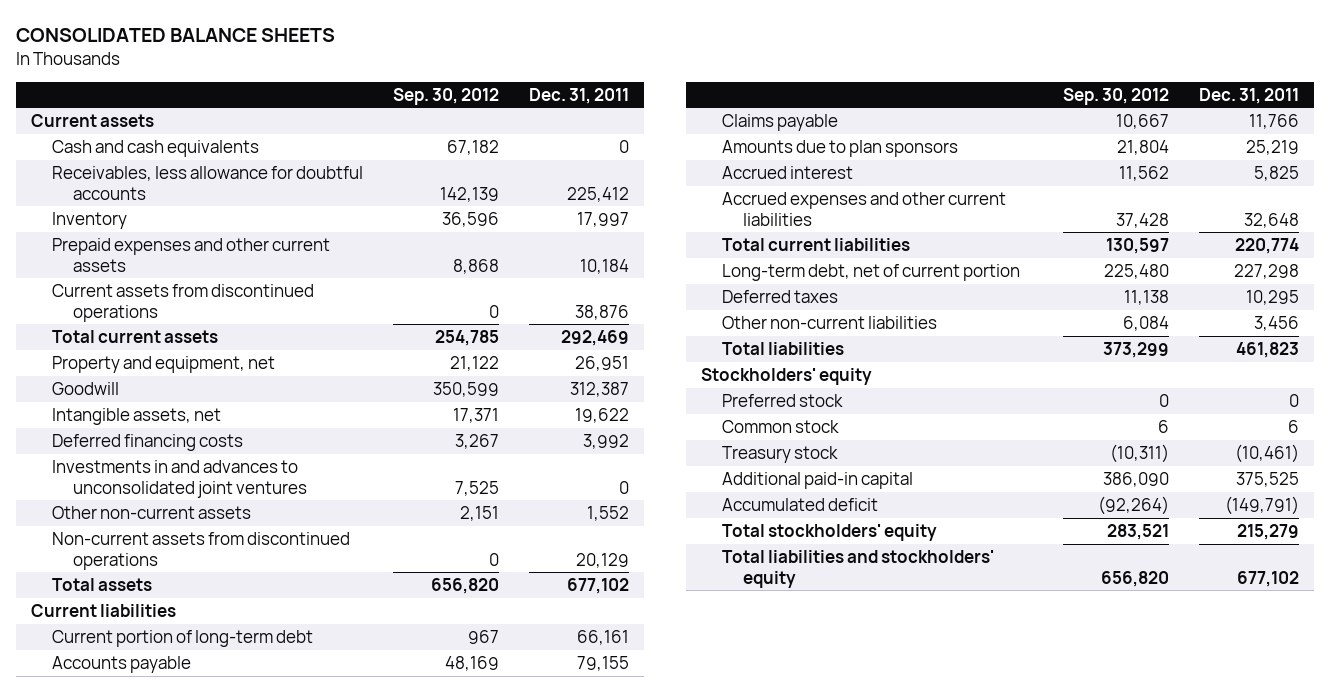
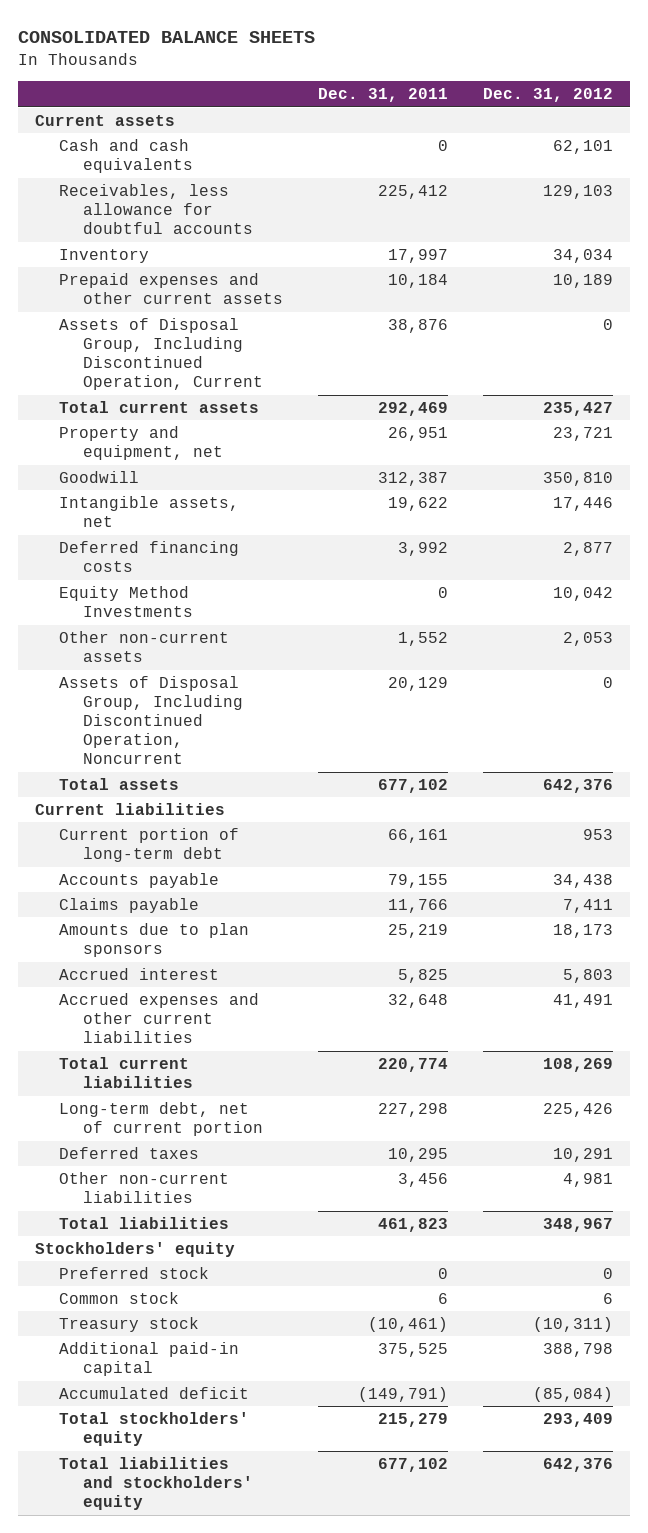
- | Sep. 30, 2012 | Dec. 31, 2011
+ | Dec. 31, 2011 | Dec. 31, 2012
- Current assets from discontinued operations | 0 | 38,876
+ Assets of Disposal Group, Including Discontinued Operation, Current | 38,876 | 0
- Investments in and advances to unconsolidated joint ventures | 7,525 | 0
+ Equity Method Investments | 0 | 10,042
- Non-current assets from discontinued operations | 0 | 20,129
+ Assets of Disposal Group, Including Discontinued Operation, Noncurrent | 20,129 | 0

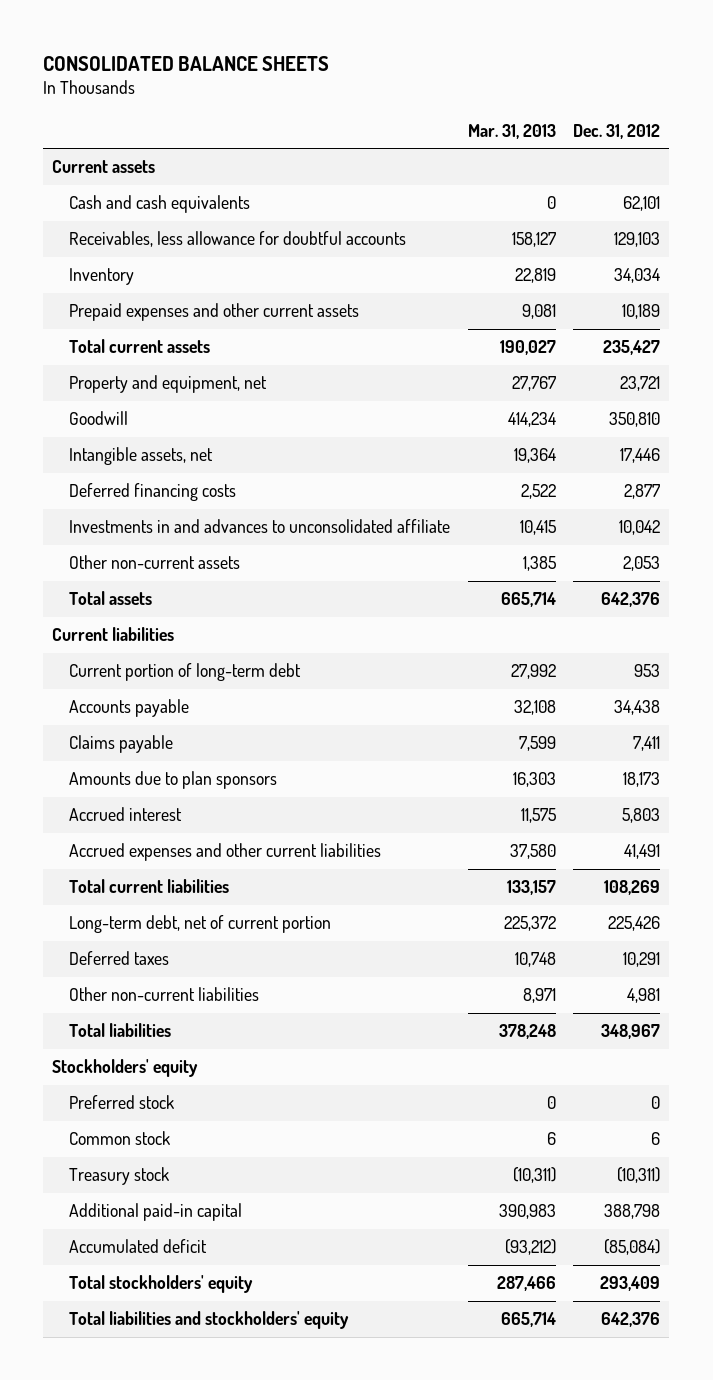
- | Dec. 31, 2011 | Dec. 31, 2012
+ | Mar. 31, 2013 | Dec. 31, 2012
- Assets of Disposal Group, Including Discontinued Operation, Current | 38,876 | 0
- Equity Method Investments | 0 | 10,042
+ Investments in and advances to unconsolidated affiliate | 10,415 | 10,042
- Assets of Disposal Group, Including Discontinued Operation, Noncurrent | 20,129 | 0

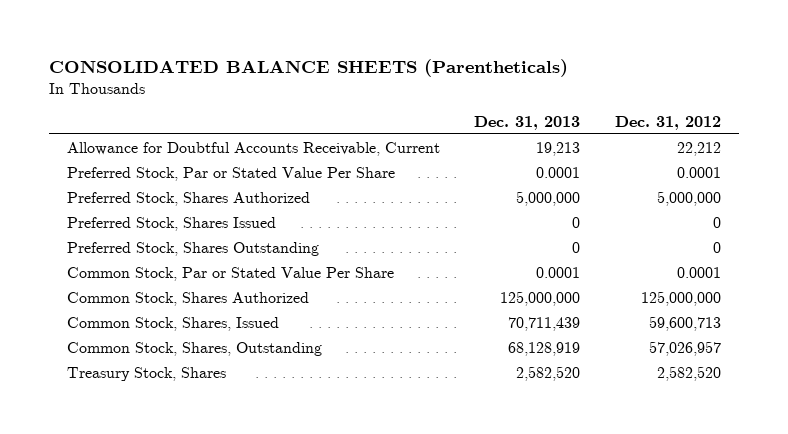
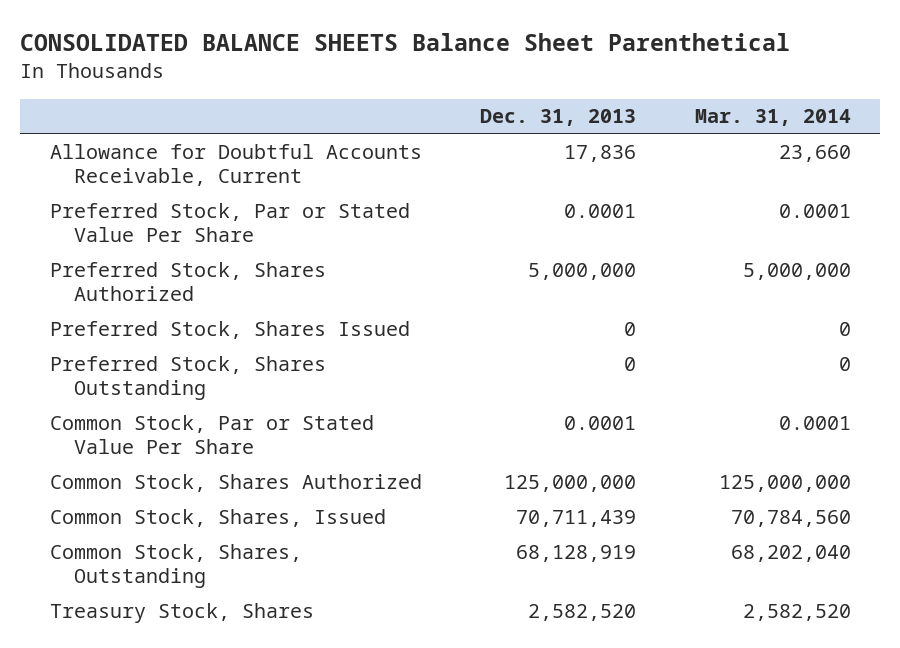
- CONSOLIDATED BALANCE SHEETS (Parentheticals)
+ CONSOLIDATED BALANCE SHEETS Balance Sheet Parenthetical
- | Dec. 31, 2013 | Dec. 31, 2012
+ | Dec. 31, 2013 | Mar. 31, 2014
- Allowance for Doubtful Accounts Receivable, Current | 19,213 | 22,212
+ Allowance for Doubtful Accounts Receivable, Current | 17,836 | 23,660

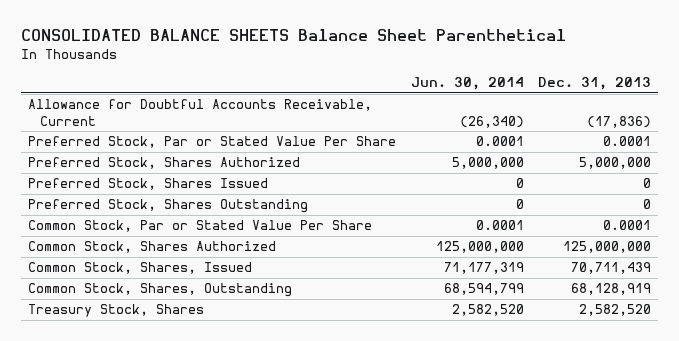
- | Dec. 31, 2013 | Mar. 31, 2014
+ | Jun. 30, 2014 | Dec. 31, 2013
- Allowance for Doubtful Accounts Receivable, Current | 17,836 | 23,660
+ Allowance for Doubtful Accounts Receivable, Current | (26,340) | (17,836)

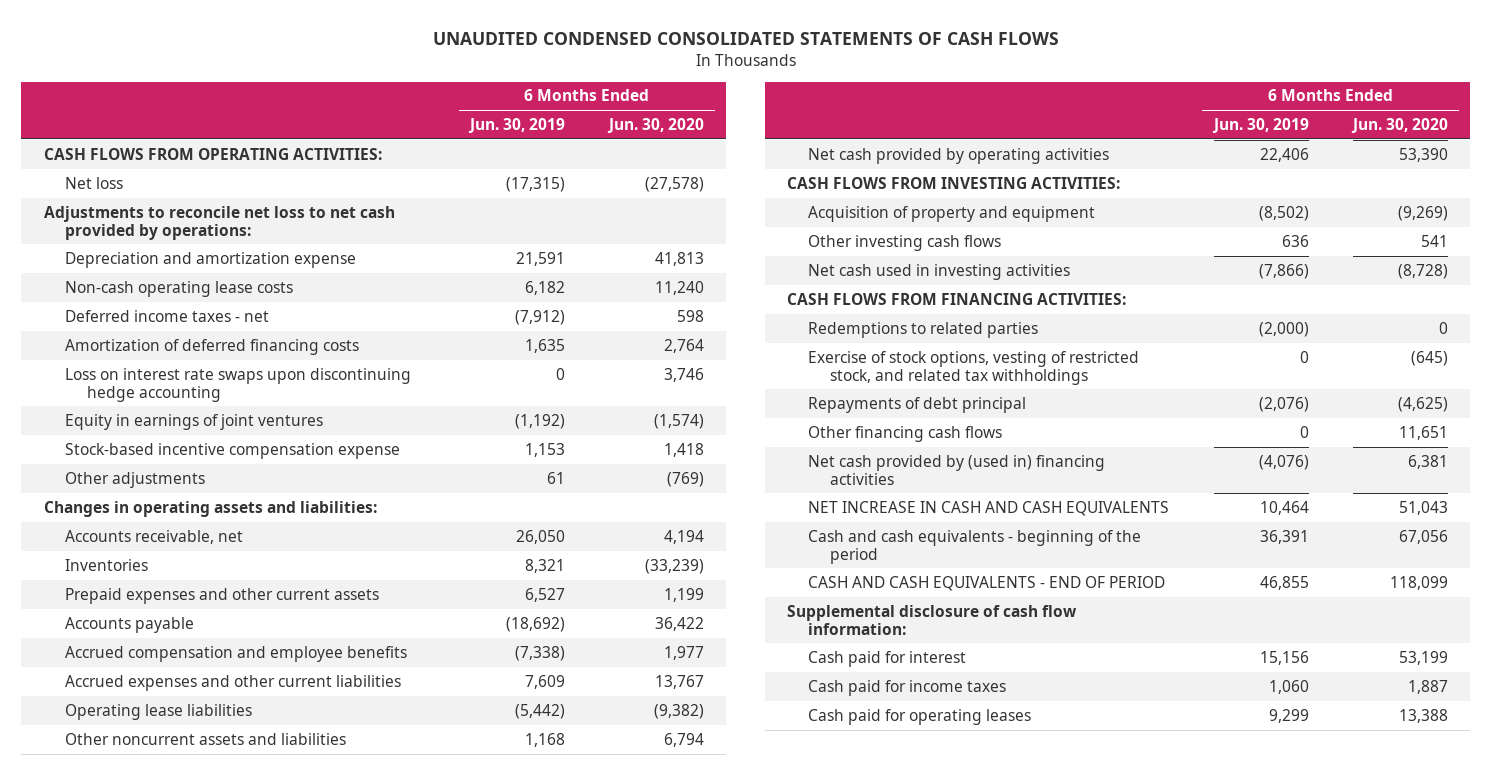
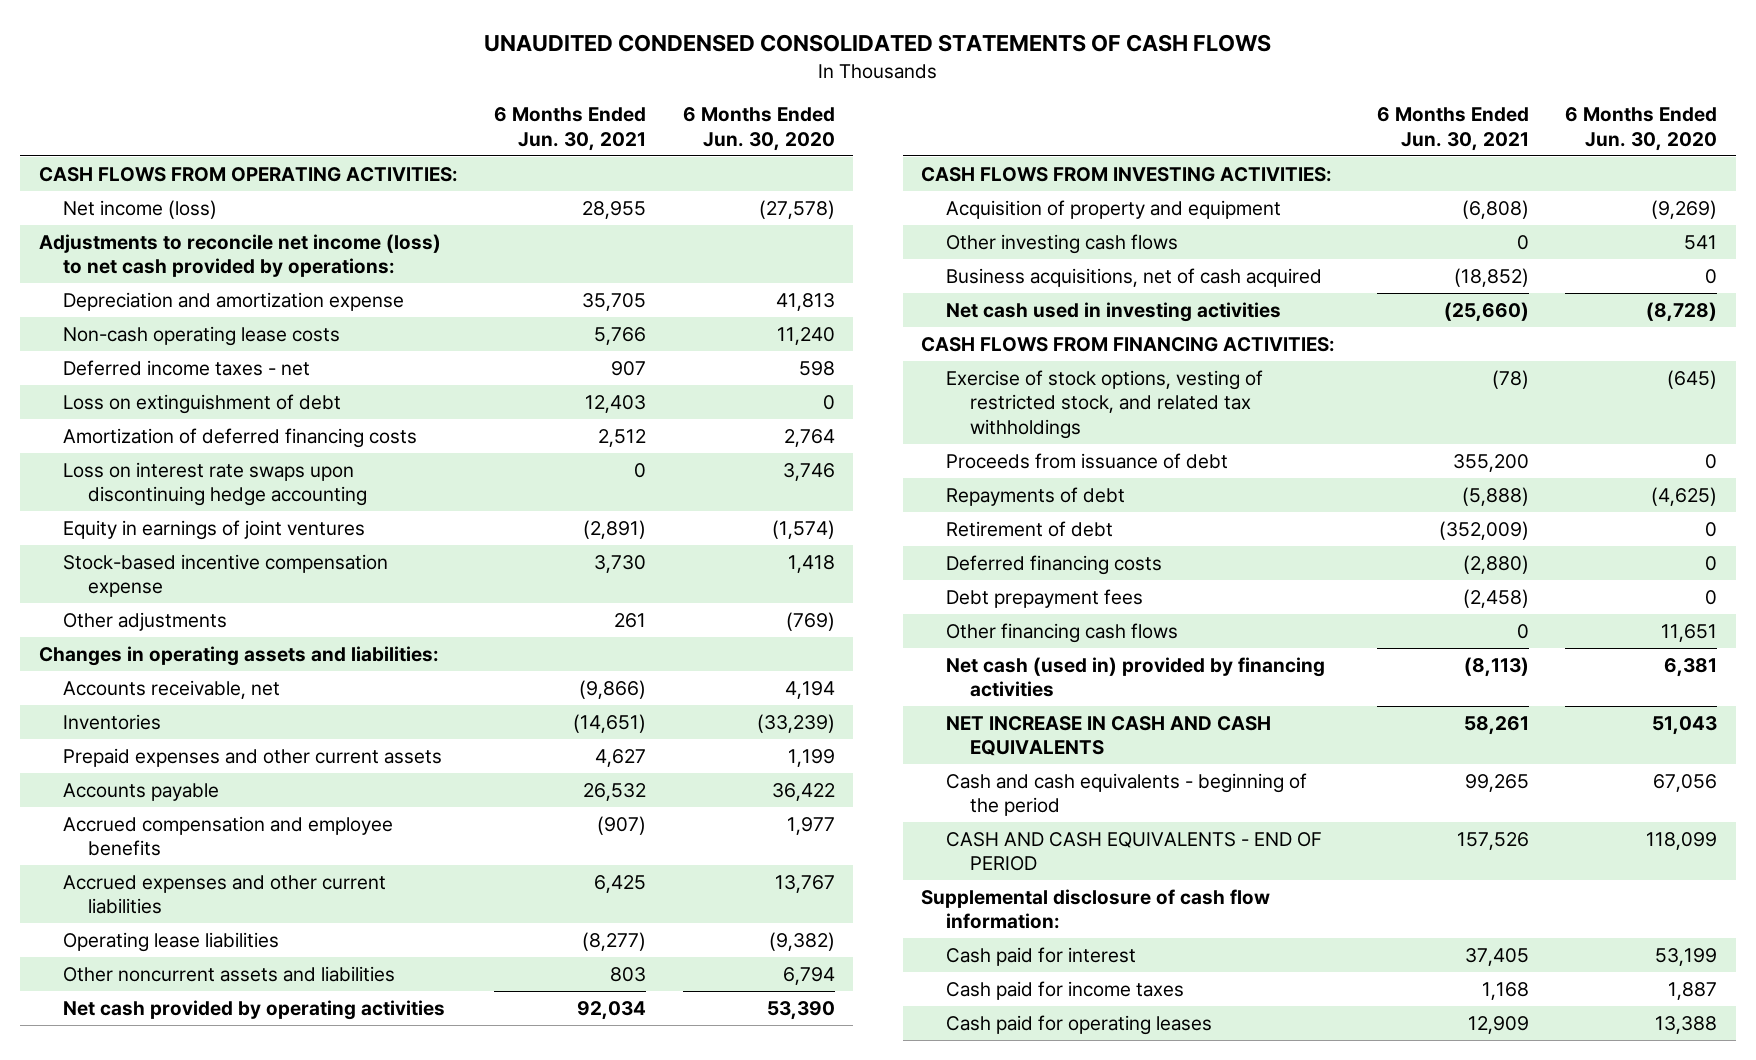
- | 6 Months Ended Jun. 30, 2019 | 6 Months Ended Jun. 30, 2020
+ | 6 Months Ended Jun. 30, 2021 | 6 Months Ended Jun. 30, 2020
- Net loss | (17,315) | (27,578)
- Adjustments to reconcile net loss to net cash provided by operations:
+ Net income (loss) | 28,955 | (27,578)
+ Adjustments to reconcile net income (loss) to net cash provided by operations:
+ Loss on extinguishment of debt | 12,403 | 0
+ Business acquisitions, net of cash acquired | (18,852) | 0
- Redemptions to related parties | (2,000) | 0
- Repayments of debt principal | (2,076) | (4,625)
+ Proceeds from issuance of debt | 355,200 | 0
+ Repayments of debt | (5,888) | (4,625)
+ Retirement of debt | (352,009) | 0
+ Deferred financing costs | (2,880) | 0
+ Debt prepayment fees | (2,458) | 0
- Net cash provided by (used in) financing activities | (4,076) | 6,381
+ Net cash (used in) provided by financing activities | (8,113) | 6,381

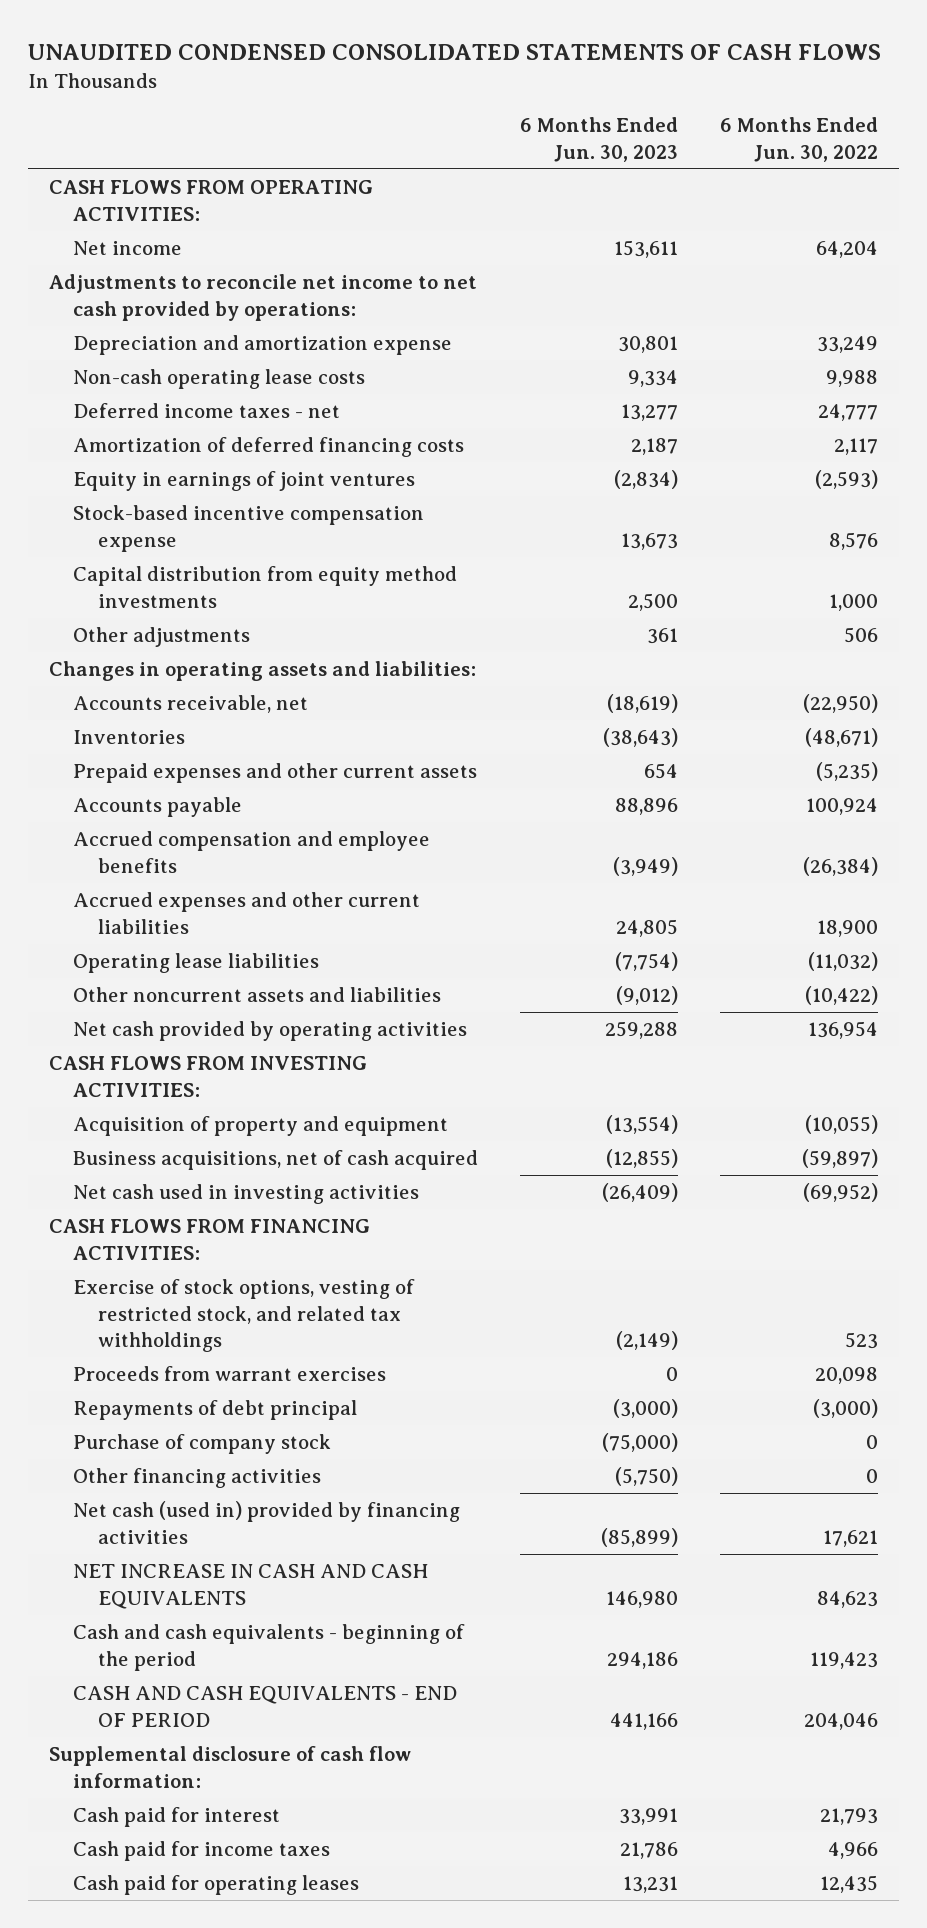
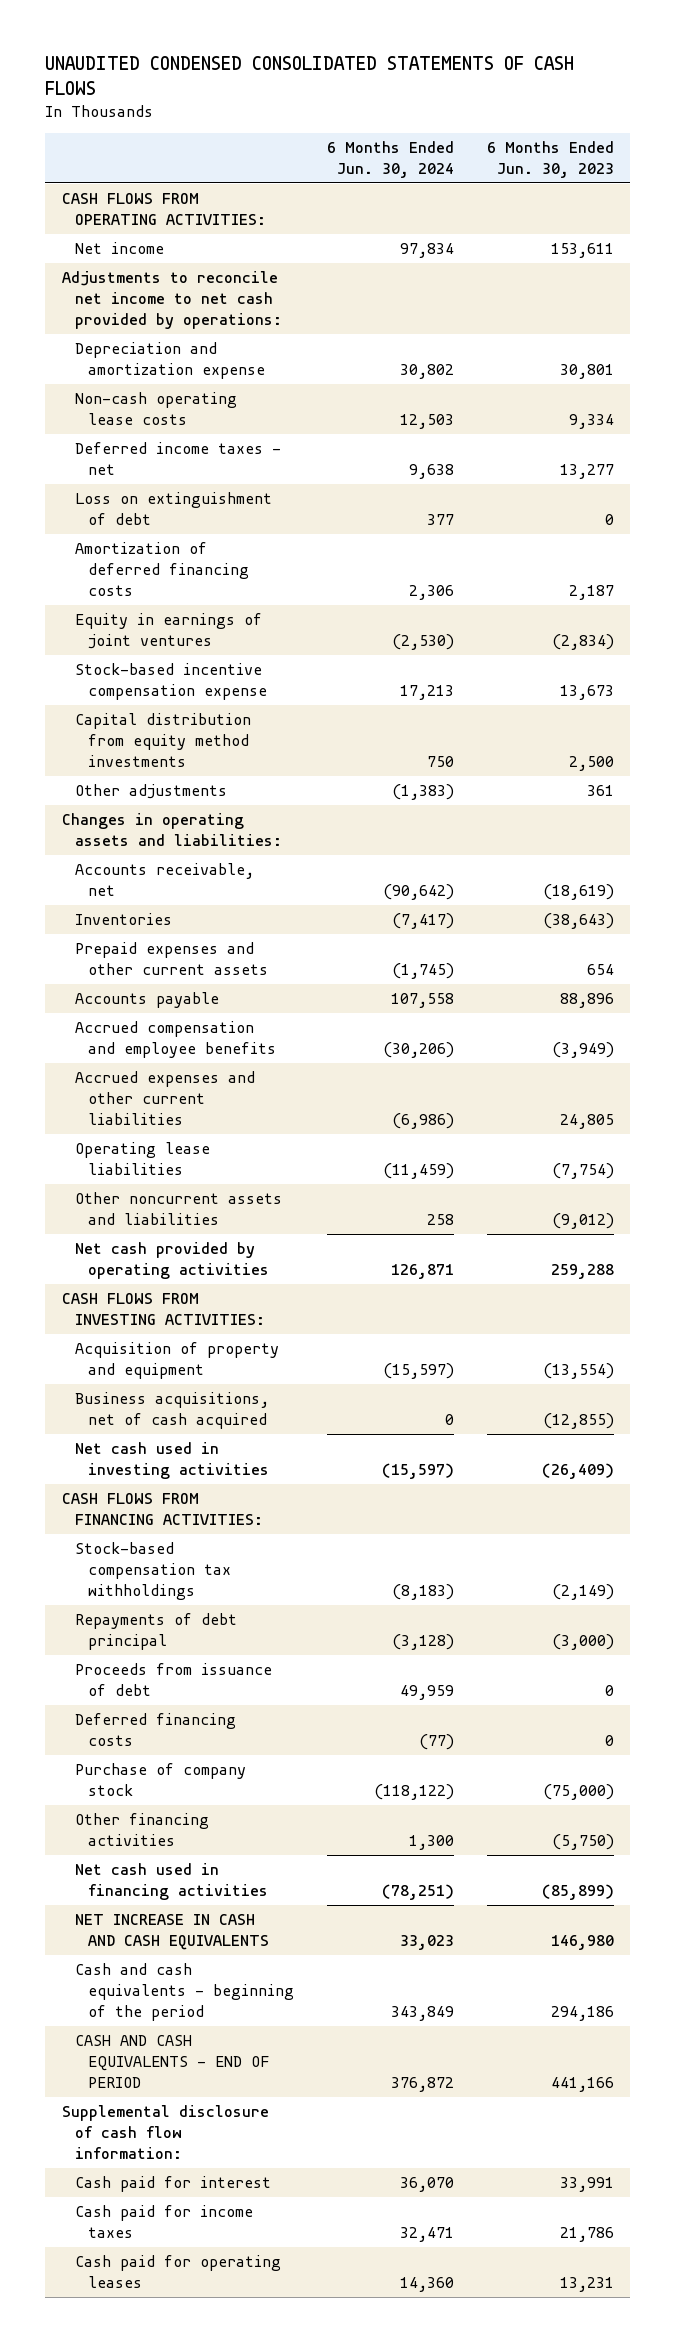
- | 6 Months Ended Jun. 30, 2023 | 6 Months Ended Jun. 30, 2022
+ | 6 Months Ended Jun. 30, 2024 | 6 Months Ended Jun. 30, 2023
+ Loss on extinguishment of debt | 377 | 0
- Exercise of stock options, vesting of restricted stock, and related tax withholdings | (2,149) | 523
- Proceeds from warrant exercises | 0 | 20,098
+ Stock-based compensation tax withholdings | (8,183) | (2,149)
+ Proceeds from issuance of debt | 49,959 | 0
+ Deferred financing costs | (77) | 0
- Net cash (used in) provided by financing activities | (85,899) | 17,621
+ Net cash used in financing activities | (78,251) | (85,899)

